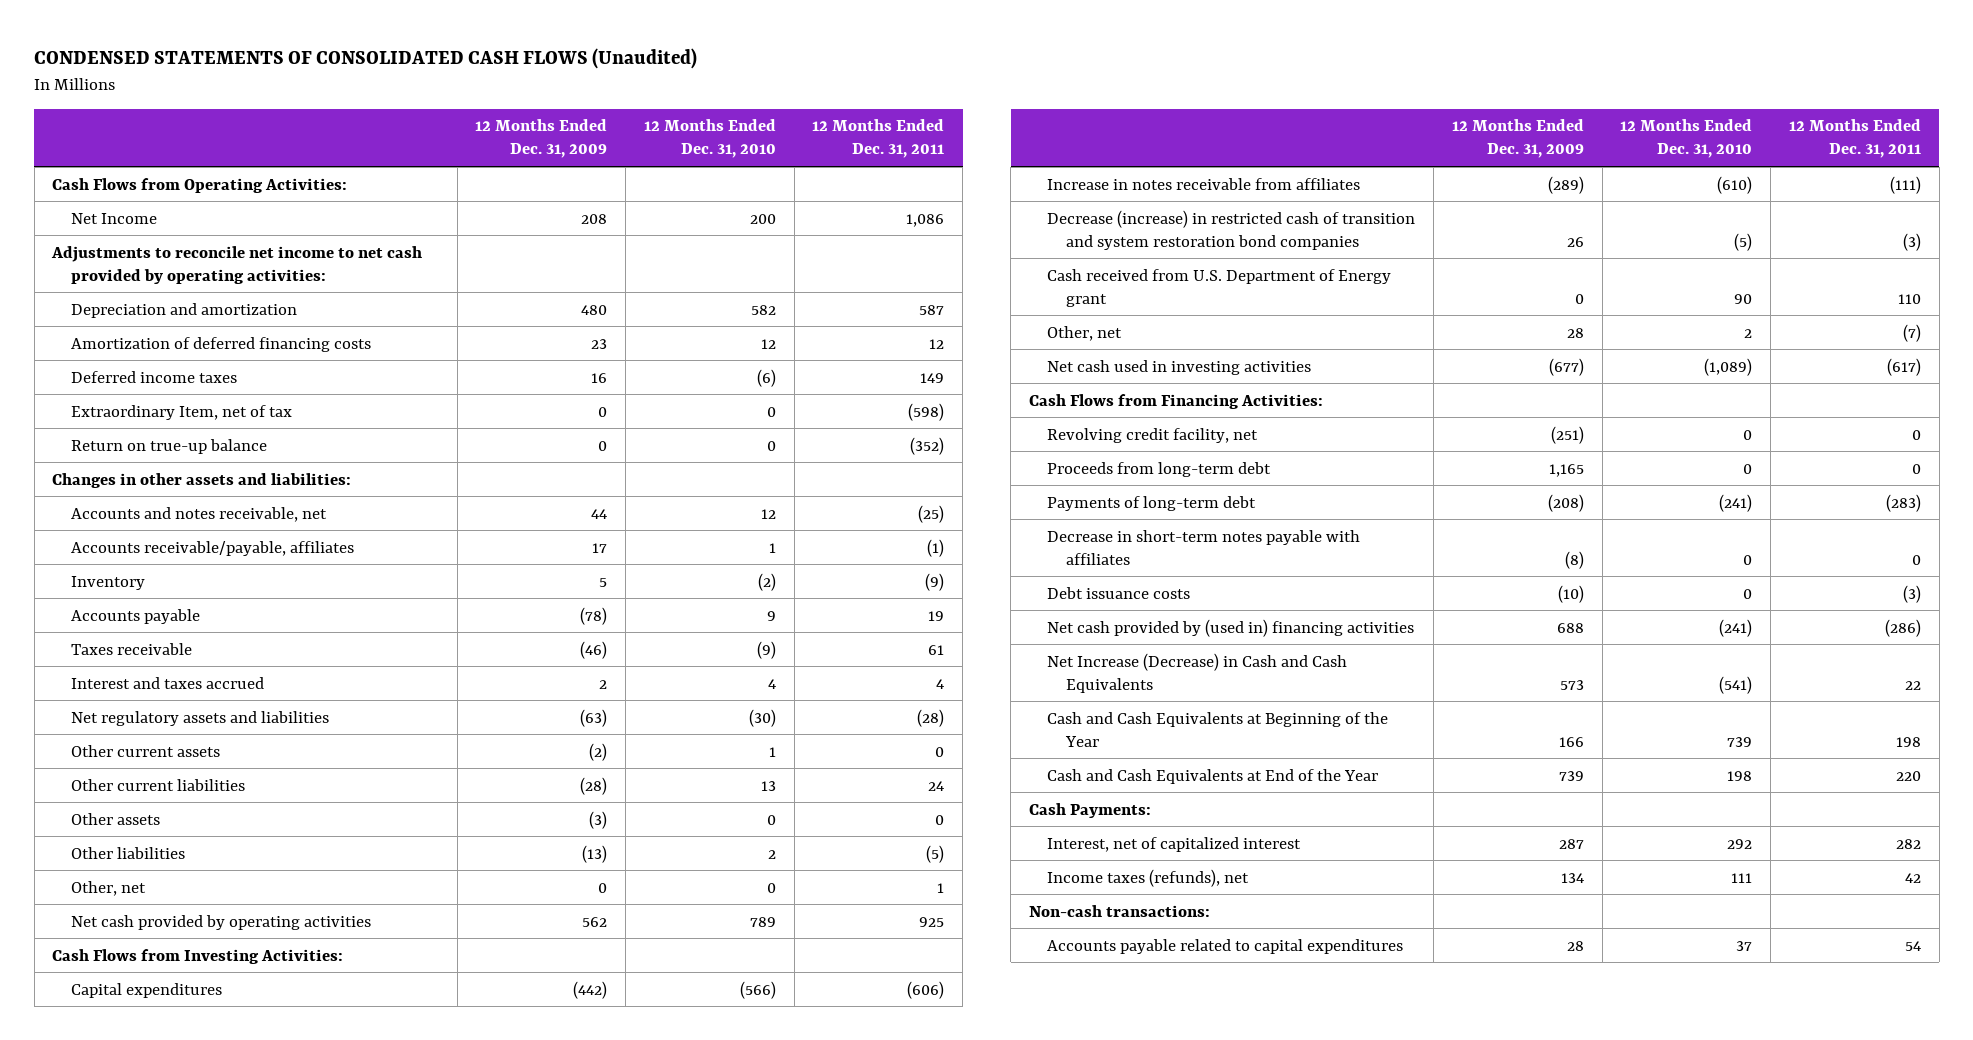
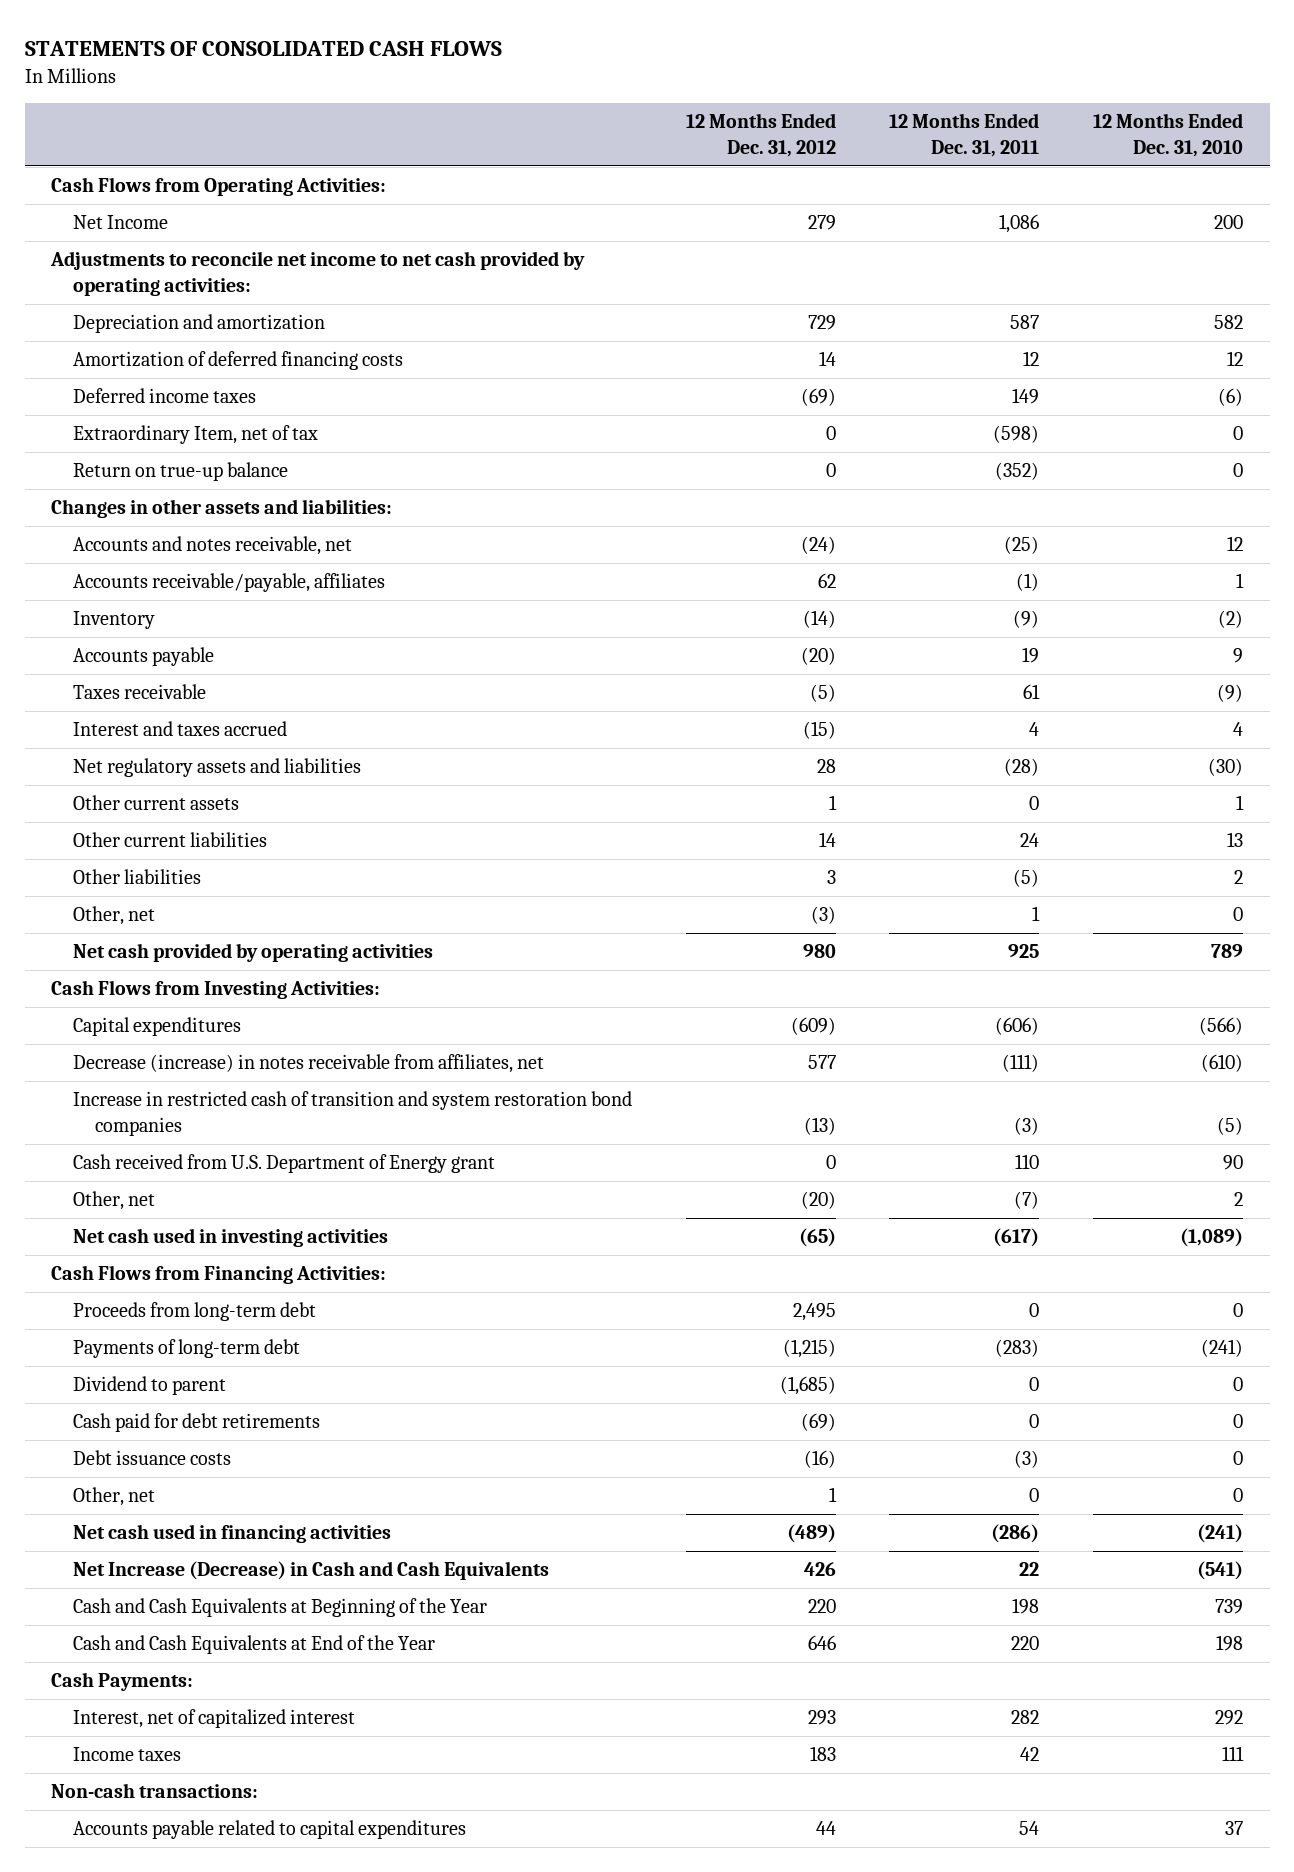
- CONDENSED STATEMENTS OF CONSOLIDATED CASH FLOWS (Unaudited)
+ STATEMENTS OF CONSOLIDATED CASH FLOWS
- | 12 Months Ended Dec. 31, 2009 | 12 Months Ended Dec. 31, 2010 | 12 Months Ended Dec. 31, 2011
+ | 12 Months Ended Dec. 31, 2012 | 12 Months Ended Dec. 31, 2011 | 12 Months Ended Dec. 31, 2010
- Other assets | (3) | 0 | 0
- Increase in notes receivable from affiliates | (289) | (610) | (111)
- Decrease (increase) in restricted cash of transition and system restoration bond companies | 26 | (5) | (3)
+ Decrease (increase) in notes receivable from affiliates, net | 577 | (111) | (610)
+ Increase in restricted cash of transition and system restoration bond companies | (13) | (3) | (5)
- Revolving credit facility, net | (251) | 0 | 0
- Decrease in short-term notes payable with affiliates | (8) | 0 | 0
+ Dividend to parent | (1,685) | 0 | 0
+ Cash paid for debt retirements | (69) | 0 | 0
- Net cash provided by (used in) financing activities | 688 | (241) | (286)
+ Other, net | 1 | 0 | 0
+ Net cash used in financing activities | (489) | (286) | (241)
- Income taxes (refunds), net | 134 | 111 | 42
+ Income taxes | 183 | 42 | 111

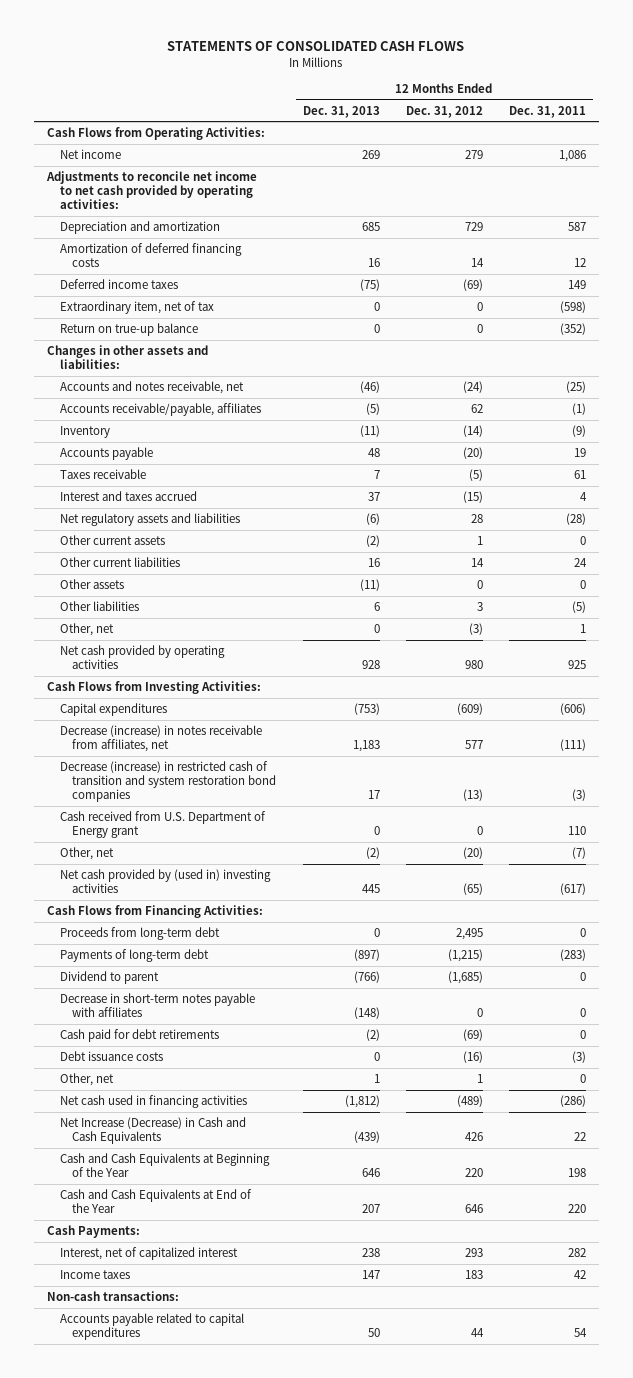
- | 12 Months Ended Dec. 31, 2012 | 12 Months Ended Dec. 31, 2011 | 12 Months Ended Dec. 31, 2010
+ | 12 Months Ended Dec. 31, 2013 | 12 Months Ended Dec. 31, 2012 | 12 Months Ended Dec. 31, 2011
- Net Income | 279 | 1,086 | 200
+ Net income | 269 | 279 | 1,086
- Extraordinary Item, net of tax | 0 | (598) | 0
+ Extraordinary item, net of tax | 0 | 0 | (598)
+ Other assets | (11) | 0 | 0
- Increase in restricted cash of transition and system restoration bond companies | (13) | (3) | (5)
+ Decrease (increase) in restricted cash of transition and system restoration bond companies | 17 | (13) | (3)
- Net cash used in investing activities | (65) | (617) | (1,089)
+ Net cash provided by (used in) investing activities | 445 | (65) | (617)
+ Decrease in short-term notes payable with affiliates | (148) | 0 | 0

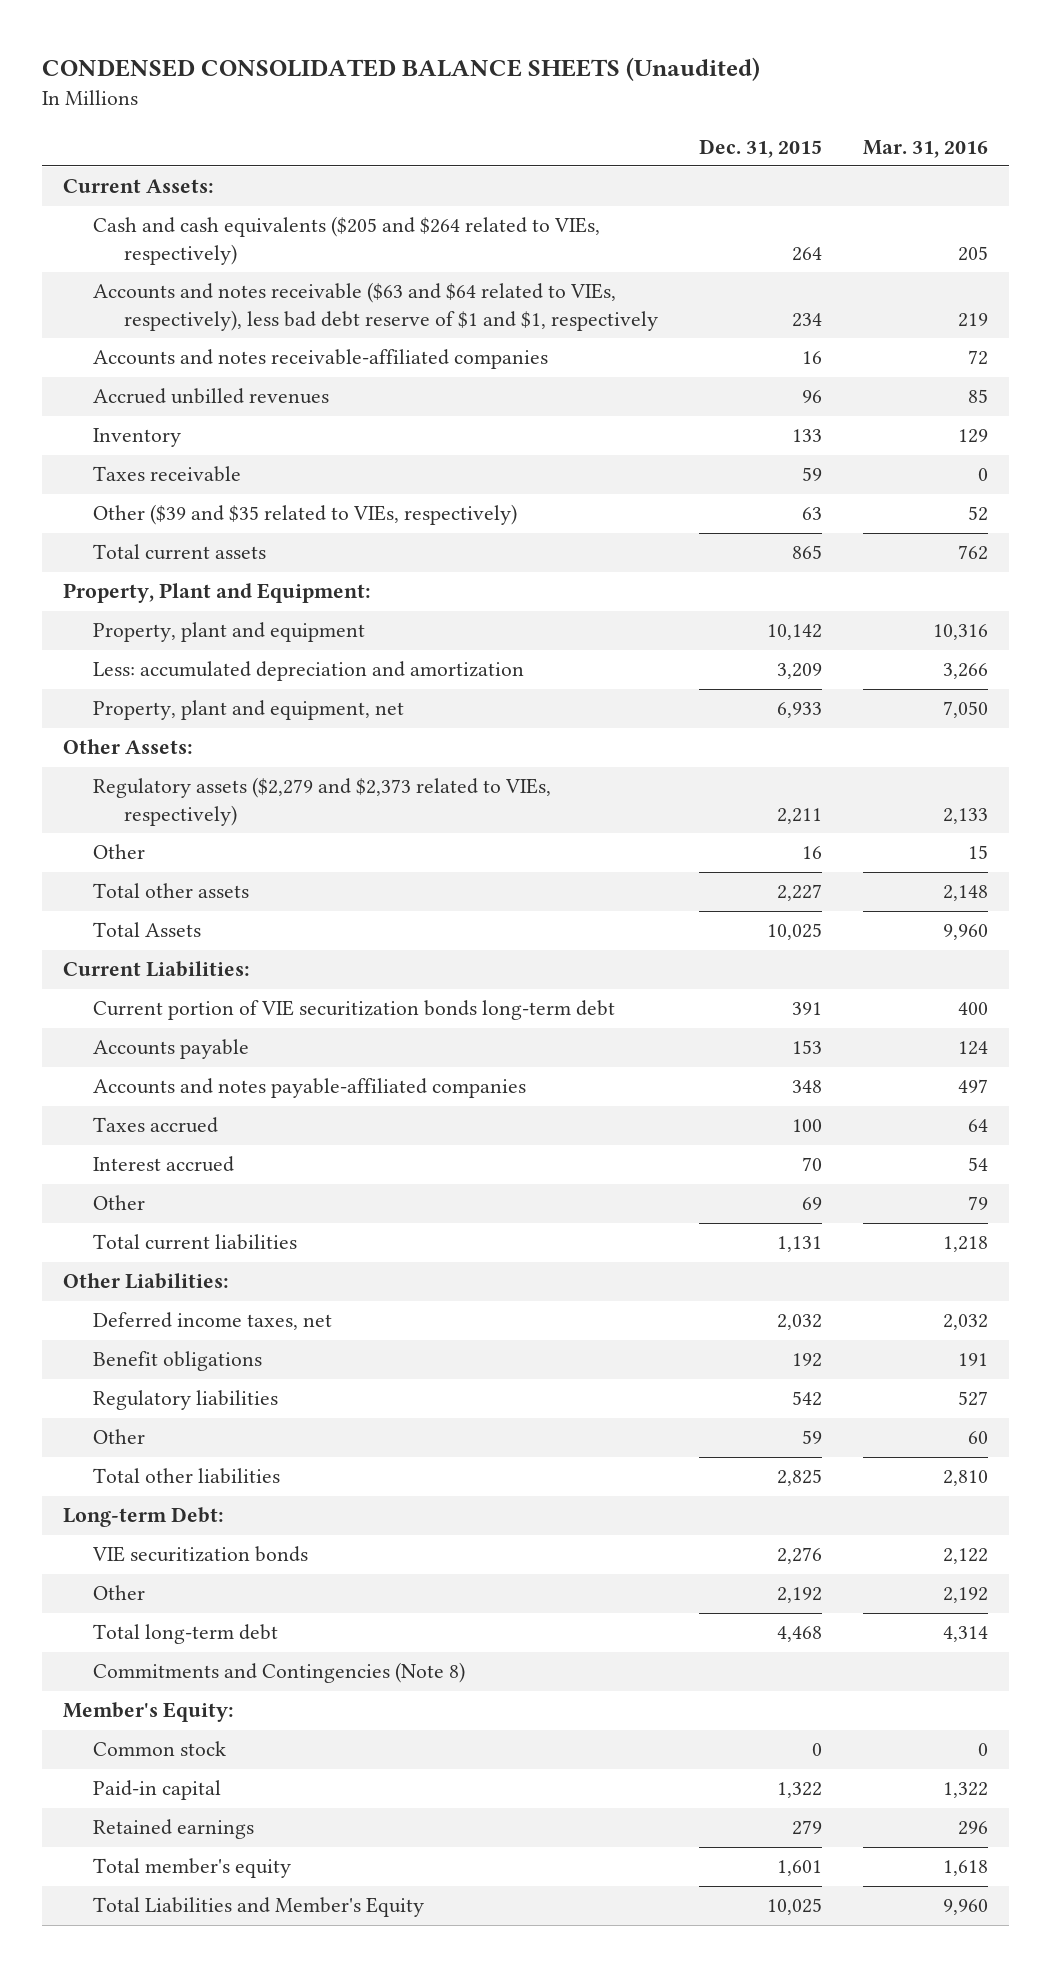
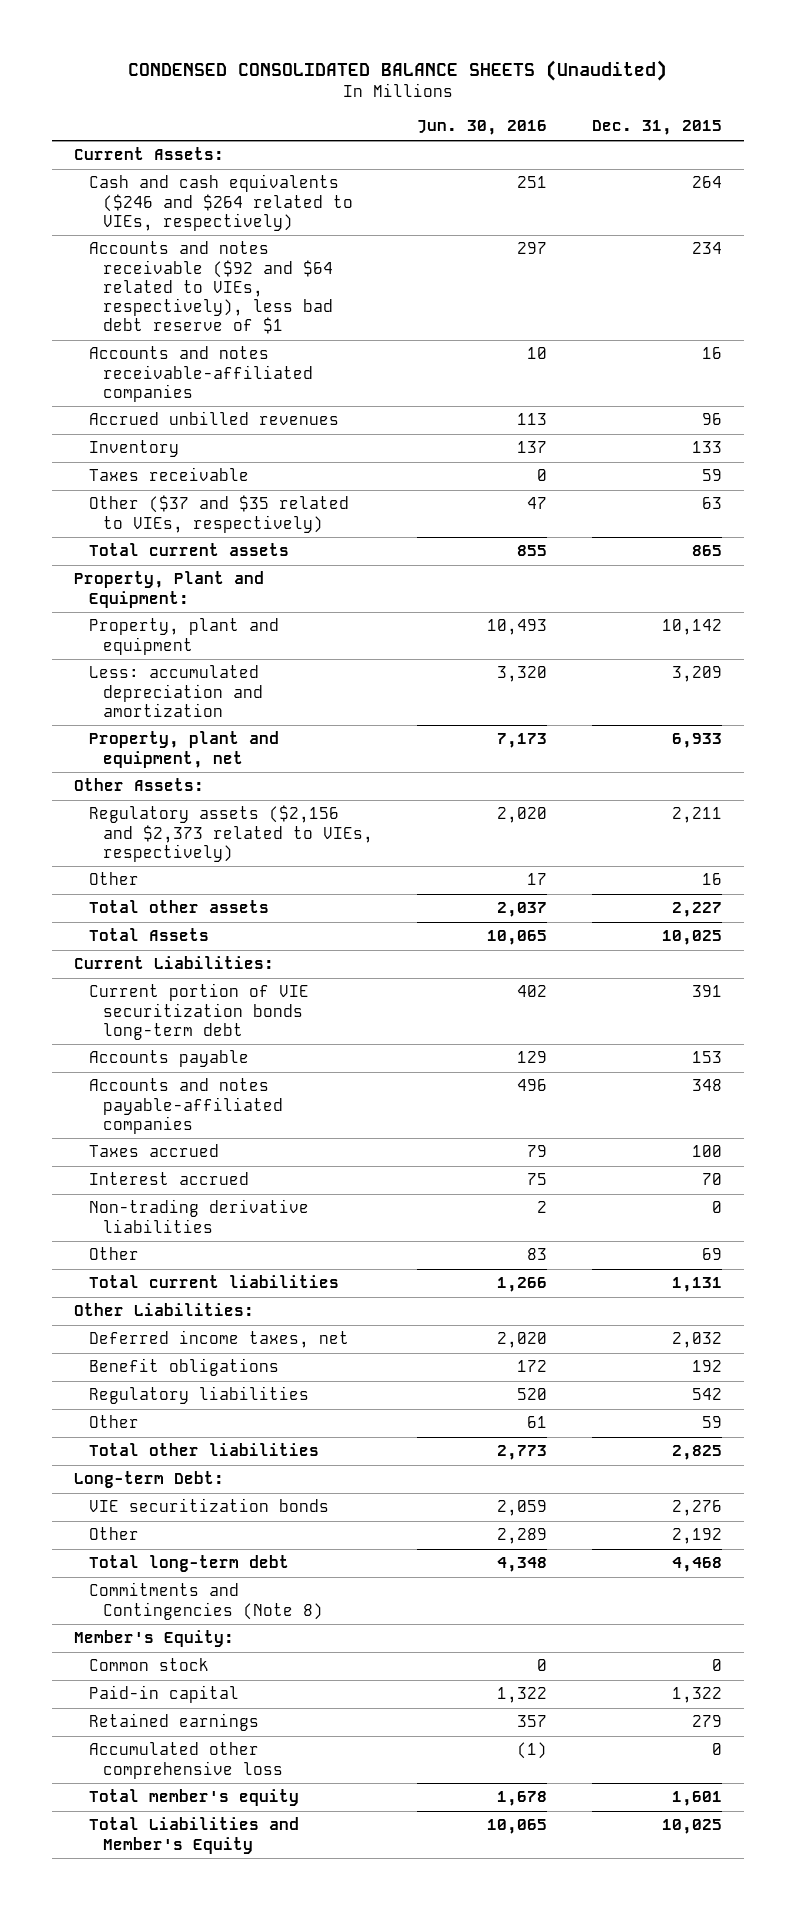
- | Dec. 31, 2015 | Mar. 31, 2016
+ | Jun. 30, 2016 | Dec. 31, 2015
- Cash and cash equivalents ($205 and $264 related to VIEs, respectively) | 264 | 205
- Accounts and notes receivable ($63 and $64 related to VIEs, respectively), less bad debt reserve of $1 and $1, respectively | 234 | 219
+ Cash and cash equivalents ($246 and $264 related to VIEs, respectively) | 251 | 264
+ Accounts and notes receivable ($92 and $64 related to VIEs, respectively), less bad debt reserve of $1 | 297 | 234
- Other ($39 and $35 related to VIEs, respectively) | 63 | 52
+ Other ($37 and $35 related to VIEs, respectively) | 47 | 63
- Regulatory assets ($2,279 and $2,373 related to VIEs, respectively) | 2,211 | 2,133
+ Regulatory assets ($2,156 and $2,373 related to VIEs, respectively) | 2,020 | 2,211
+ Non-trading derivative liabilities | 2 | 0
+ Accumulated other comprehensive loss | (1) | 0

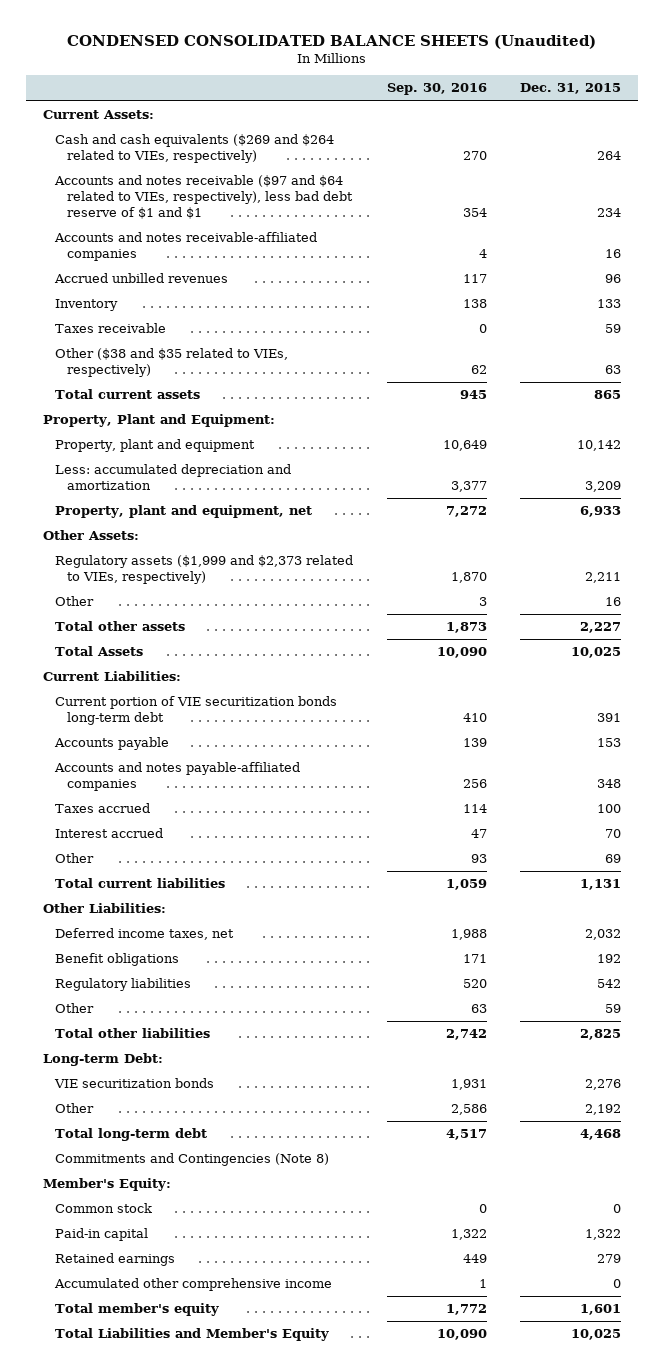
- | Jun. 30, 2016 | Dec. 31, 2015
+ | Sep. 30, 2016 | Dec. 31, 2015
- Cash and cash equivalents ($246 and $264 related to VIEs, respectively) | 251 | 264
- Accounts and notes receivable ($92 and $64 related to VIEs, respectively), less bad debt reserve of $1 | 297 | 234
+ Cash and cash equivalents ($269 and $264 related to VIEs, respectively) | 270 | 264
+ Accounts and notes receivable ($97 and $64 related to VIEs, respectively), less bad debt reserve of $1 and $1 | 354 | 234
- Other ($37 and $35 related to VIEs, respectively) | 47 | 63
+ Other ($38 and $35 related to VIEs, respectively) | 62 | 63
- Regulatory assets ($2,156 and $2,373 related to VIEs, respectively) | 2,020 | 2,211
+ Regulatory assets ($1,999 and $2,373 related to VIEs, respectively) | 1,870 | 2,211
- Non-trading derivative liabilities | 2 | 0
- Accumulated other comprehensive loss | (1) | 0
+ Accumulated other comprehensive income | 1 | 0

